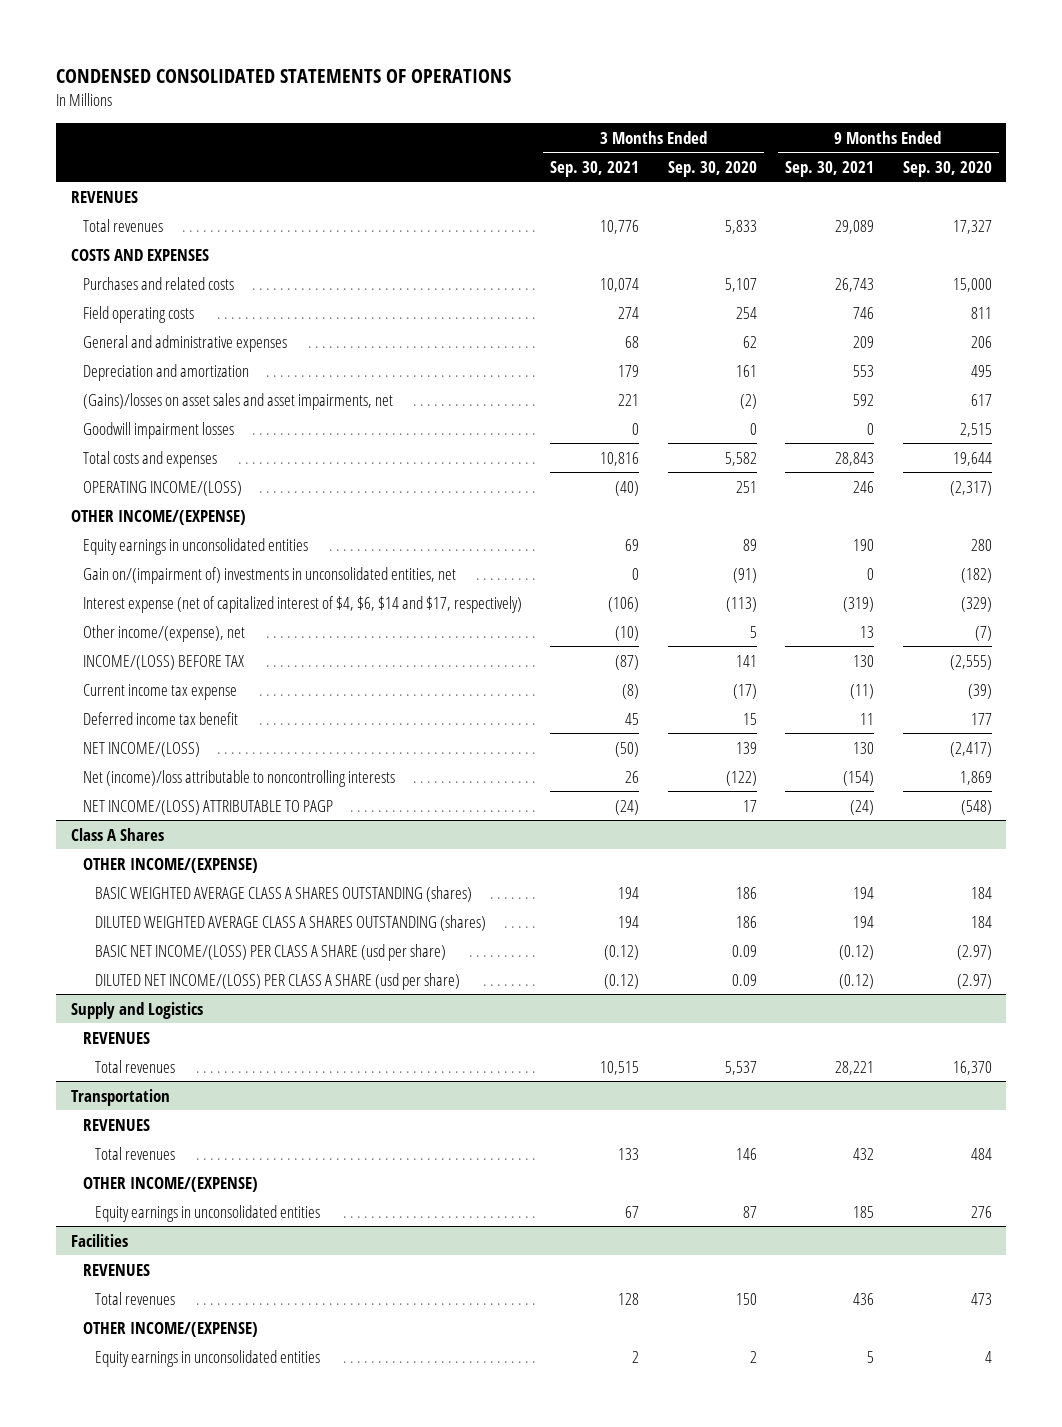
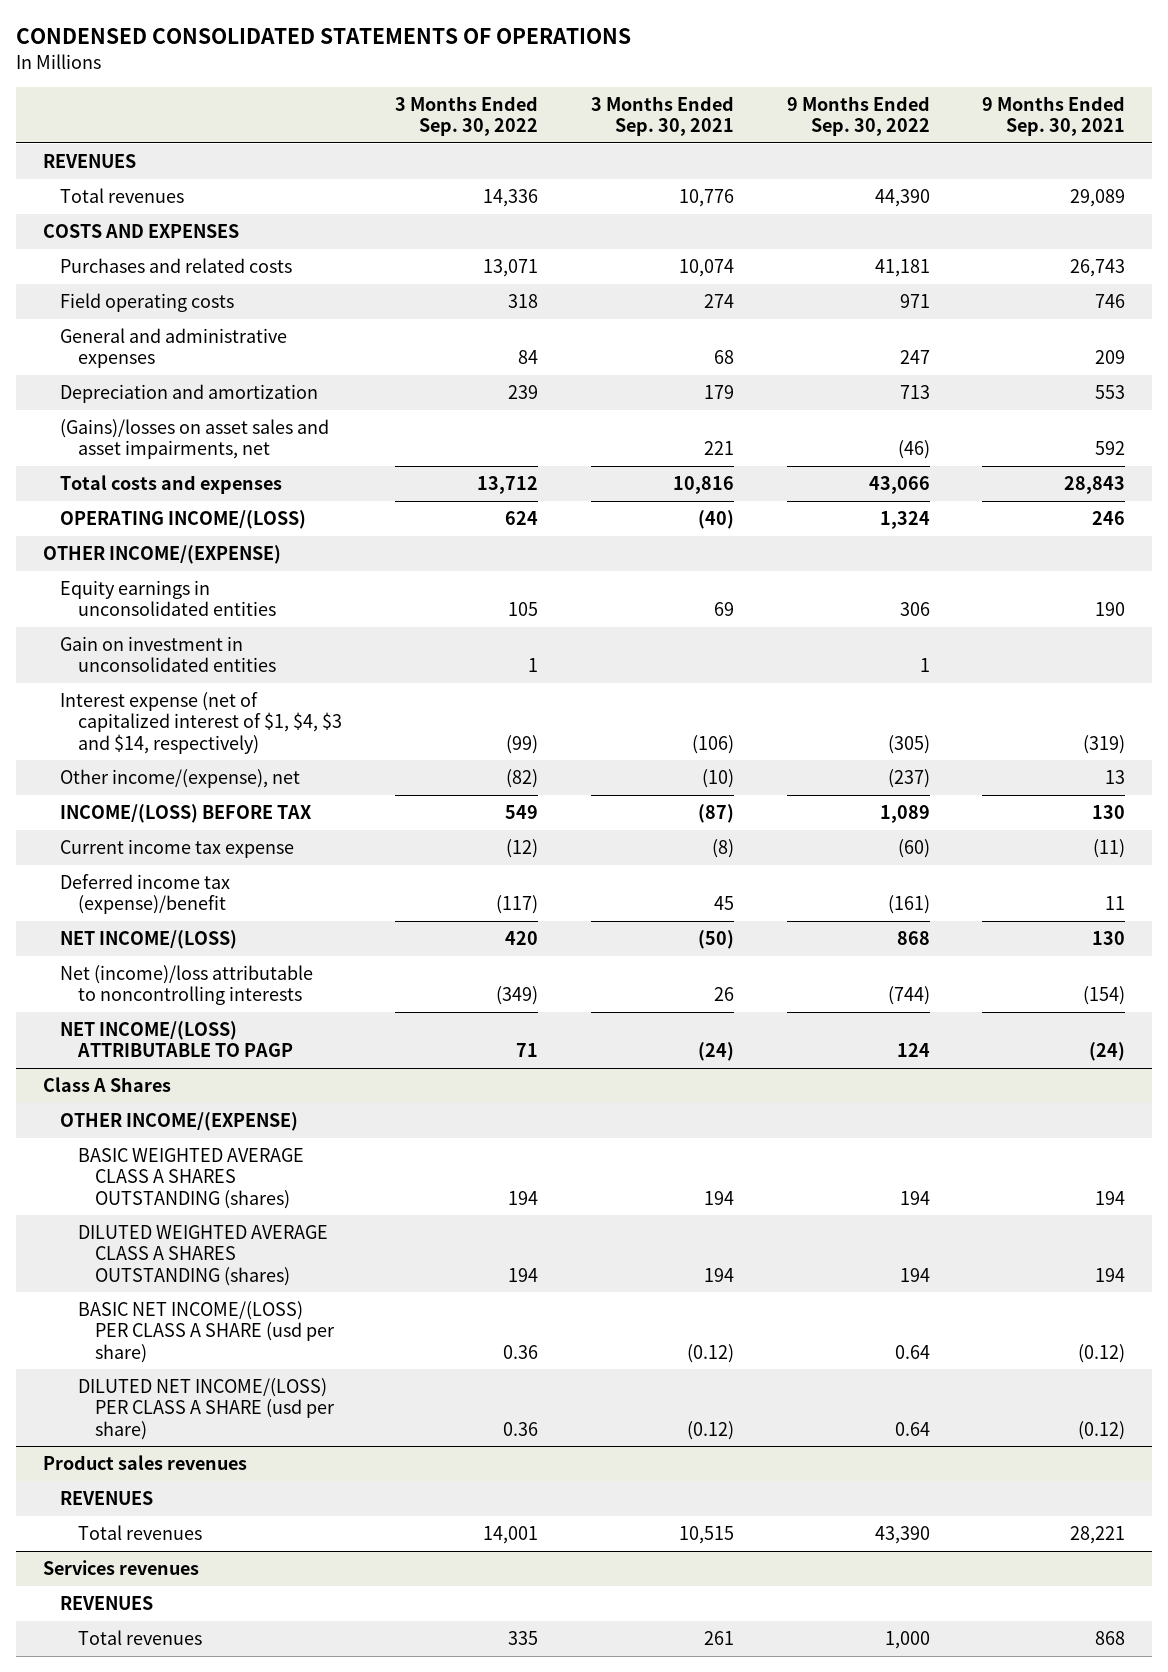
- | 3 Months Ended Sep. 30, 2021 | 3 Months Ended Sep. 30, 2020 | 9 Months Ended Sep. 30, 2021 | 9 Months Ended Sep. 30, 2020
+ | 3 Months Ended Sep. 30, 2022 | 3 Months Ended Sep. 30, 2021 | 9 Months Ended Sep. 30, 2022 | 9 Months Ended Sep. 30, 2021
- Goodwill impairment losses | 0 | 0 | 0 | 2,515
- Gain on/(impairment of) investments in unconsolidated entities, net | 0 | (91) | 0 | (182)
- Interest expense (net of capitalized interest of $4, $6, $14 and $17, respectively) | (106) | (113) | (319) | (329)
+ Gain on investment in unconsolidated entities | 1 | | 1 |
+ Interest expense (net of capitalized interest of $1, $4, $3 and $14, respectively) | (99) | (106) | (305) | (319)
- Deferred income tax benefit | 45 | 15 | 11 | 177
+ Deferred income tax (expense)/benefit | (117) | 45 | (161) | 11
- Supply and Logistics
+ Product sales revenues
- Transportation
- REVENUES
- Total revenues | 133 | 146 | 432 | 484
- OTHER INCOME/(EXPENSE)
- Equity earnings in unconsolidated entities | 67 | 87 | 185 | 276
- Facilities
+ Services revenues
- Total revenues | 128 | 150 | 436 | 473
- OTHER INCOME/(EXPENSE)
- Equity earnings in unconsolidated entities | 2 | 2 | 5 | 4
+ Total revenues | 335 | 261 | 1,000 | 868

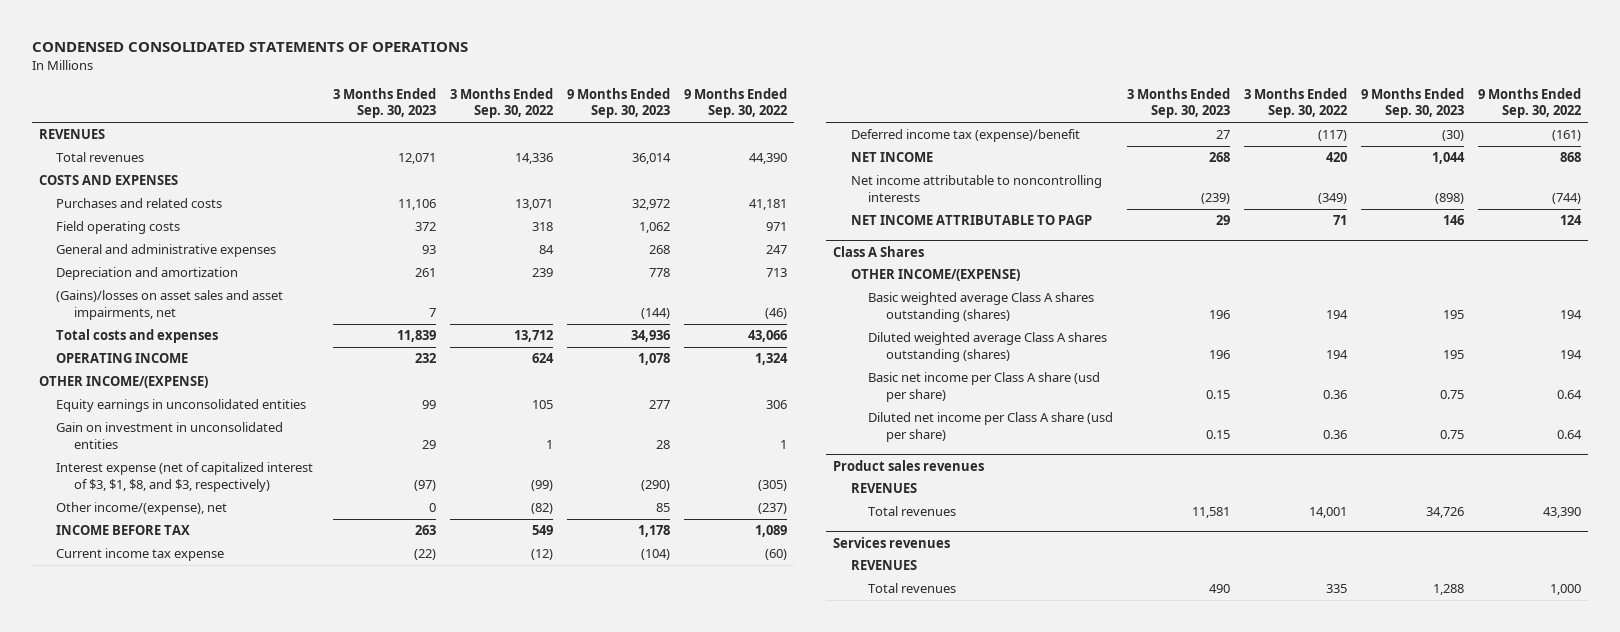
- | 3 Months Ended Sep. 30, 2022 | 3 Months Ended Sep. 30, 2021 | 9 Months Ended Sep. 30, 2022 | 9 Months Ended Sep. 30, 2021
+ | 3 Months Ended Sep. 30, 2023 | 3 Months Ended Sep. 30, 2022 | 9 Months Ended Sep. 30, 2023 | 9 Months Ended Sep. 30, 2022
- OPERATING INCOME/(LOSS) | 624 | (40) | 1,324 | 246
+ OPERATING INCOME | 232 | 624 | 1,078 | 1,324
- Interest expense (net of capitalized interest of $1, $4, $3 and $14, respectively) | (99) | (106) | (305) | (319)
+ Interest expense (net of capitalized interest of $3, $1, $8, and $3, respectively) | (97) | (99) | (290) | (305)
- INCOME/(LOSS) BEFORE TAX | 549 | (87) | 1,089 | 130
+ INCOME BEFORE TAX | 263 | 549 | 1,178 | 1,089
- NET INCOME/(LOSS) | 420 | (50) | 868 | 130
- Net (income)/loss attributable to noncontrolling interests | (349) | 26 | (744) | (154)
- NET INCOME/(LOSS) ATTRIBUTABLE TO PAGP | 71 | (24) | 124 | (24)
+ NET INCOME | 268 | 420 | 1,044 | 868
+ Net income attributable to noncontrolling interests | (239) | (349) | (898) | (744)
+ NET INCOME ATTRIBUTABLE TO PAGP | 29 | 71 | 146 | 124
@ Class A Shares
- BASIC WEIGHTED AVERAGE CLASS A SHARES OUTSTANDING (shares) | 194 | 194 | 194 | 194
- DILUTED WEIGHTED AVERAGE CLASS A SHARES OUTSTANDING (shares) | 194 | 194 | 194 | 194
- BASIC NET INCOME/(LOSS) PER CLASS A SHARE (usd per share) | 0.36 | (0.12) | 0.64 | (0.12)
- DILUTED NET INCOME/(LOSS) PER CLASS A SHARE (usd per share) | 0.36 | (0.12) | 0.64 | (0.12)
+ Basic weighted average Class A shares outstanding (shares) | 196 | 194 | 195 | 194
+ Diluted weighted average Class A shares outstanding (shares) | 196 | 194 | 195 | 194
+ Basic net income per Class A share (usd per share) | 0.15 | 0.36 | 0.75 | 0.64
+ Diluted net income per Class A share (usd per share) | 0.15 | 0.36 | 0.75 | 0.64

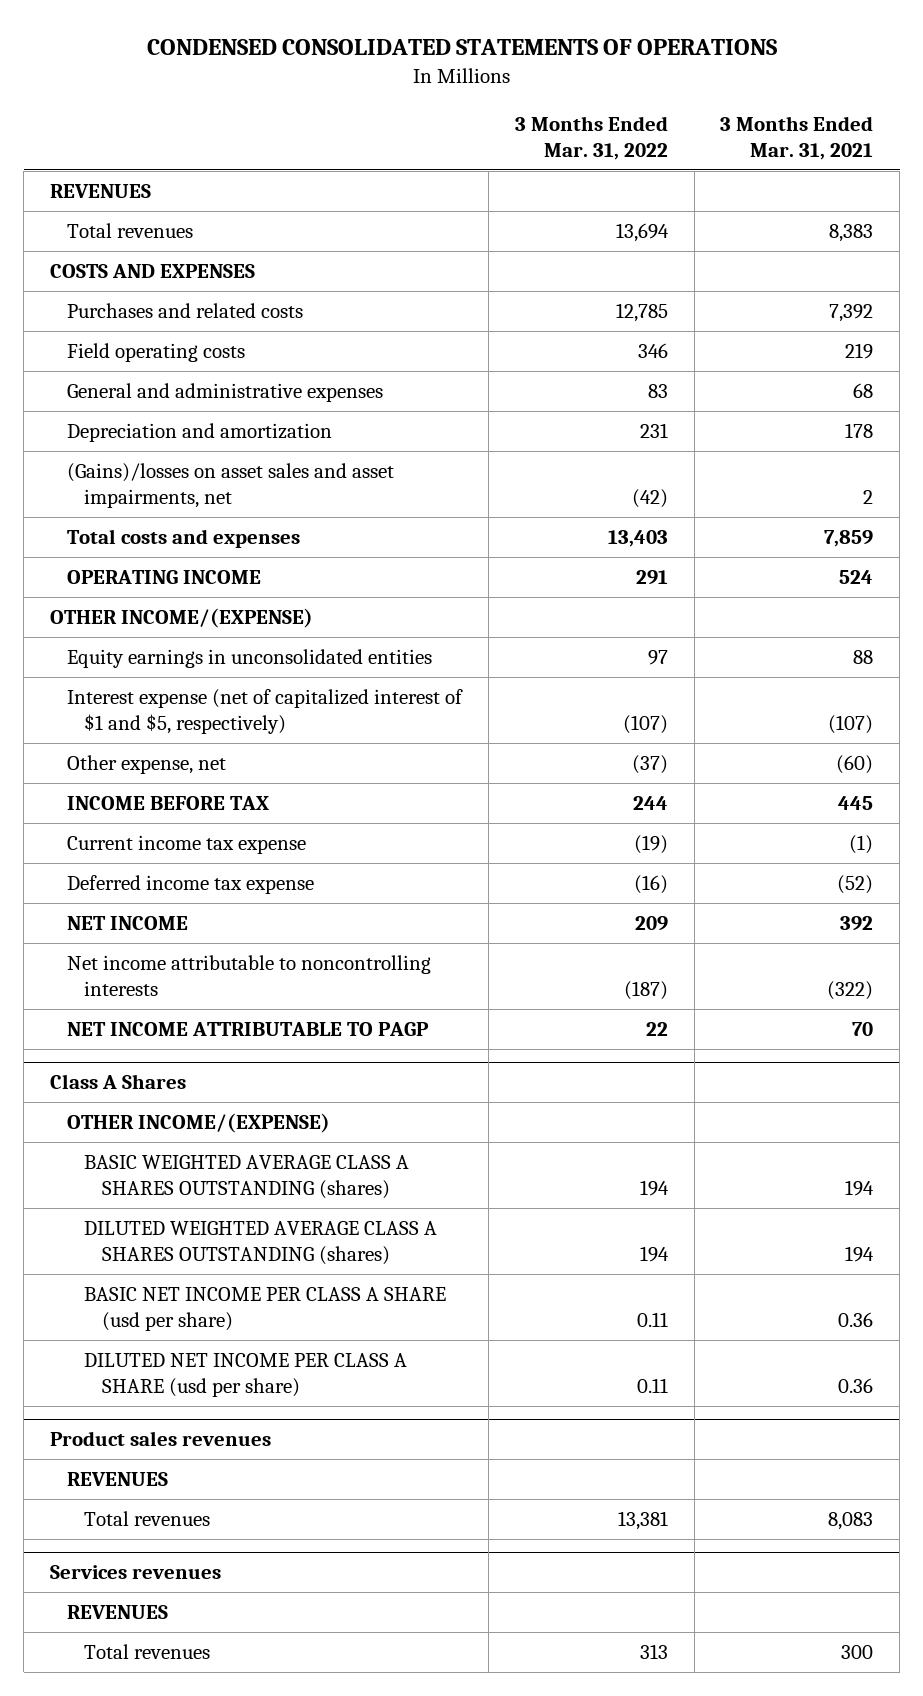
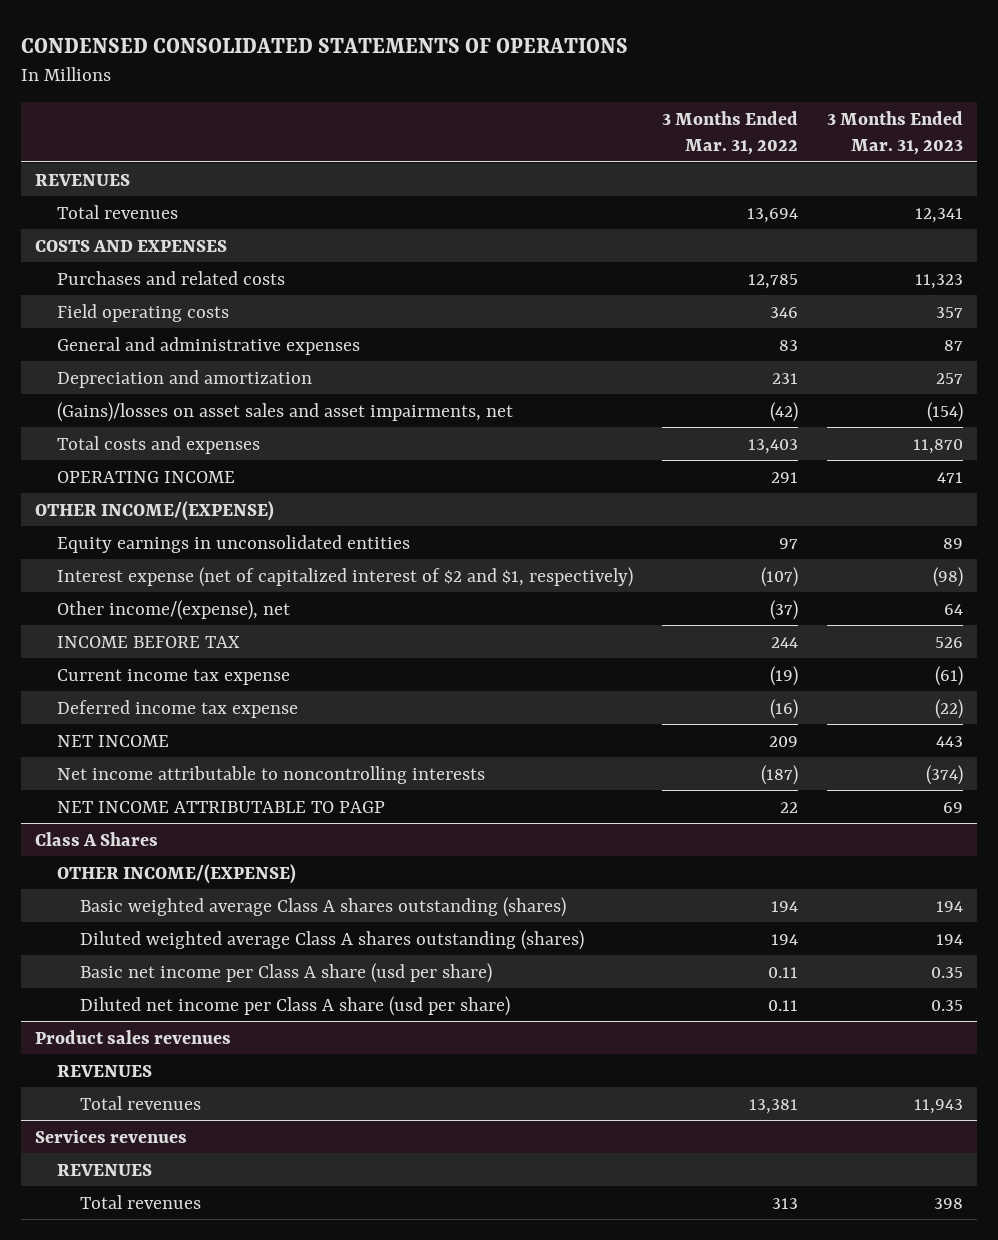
- | 3 Months Ended Mar. 31, 2022 | 3 Months Ended Mar. 31, 2021
+ | 3 Months Ended Mar. 31, 2022 | 3 Months Ended Mar. 31, 2023
- Interest expense (net of capitalized interest of $1 and $5, respectively) | (107) | (107)
- Other expense, net | (37) | (60)
+ Interest expense (net of capitalized interest of $2 and $1, respectively) | (107) | (98)
+ Other income/(expense), net | (37) | 64
@ Class A Shares
- BASIC WEIGHTED AVERAGE CLASS A SHARES OUTSTANDING (shares) | 194 | 194
- DILUTED WEIGHTED AVERAGE CLASS A SHARES OUTSTANDING (shares) | 194 | 194
- BASIC NET INCOME PER CLASS A SHARE (usd per share) | 0.11 | 0.36
- DILUTED NET INCOME PER CLASS A SHARE (usd per share) | 0.11 | 0.36
+ Basic weighted average Class A shares outstanding (shares) | 194 | 194
+ Diluted weighted average Class A shares outstanding (shares) | 194 | 194
+ Basic net income per Class A share (usd per share) | 0.11 | 0.35
+ Diluted net income per Class A share (usd per share) | 0.11 | 0.35

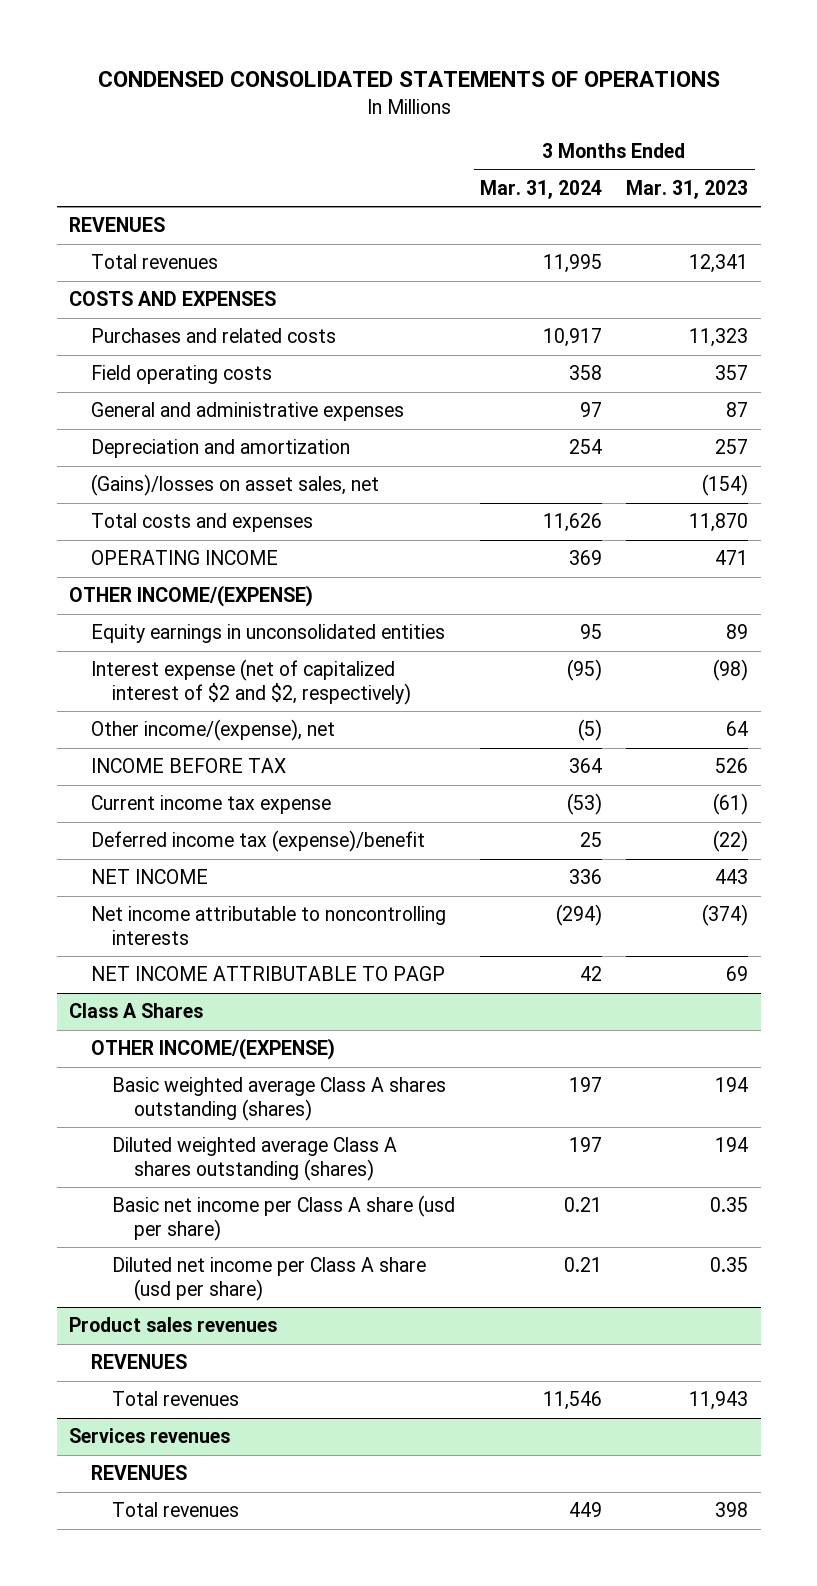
- | 3 Months Ended Mar. 31, 2022 | 3 Months Ended Mar. 31, 2023
+ | 3 Months Ended Mar. 31, 2024 | 3 Months Ended Mar. 31, 2023
- (Gains)/losses on asset sales and asset impairments, net | (42) | (154)
+ (Gains)/losses on asset sales, net | | (154)
- Interest expense (net of capitalized interest of $2 and $1, respectively) | (107) | (98)
+ Interest expense (net of capitalized interest of $2 and $2, respectively) | (95) | (98)
- Deferred income tax expense | (16) | (22)
+ Deferred income tax (expense)/benefit | 25 | (22)

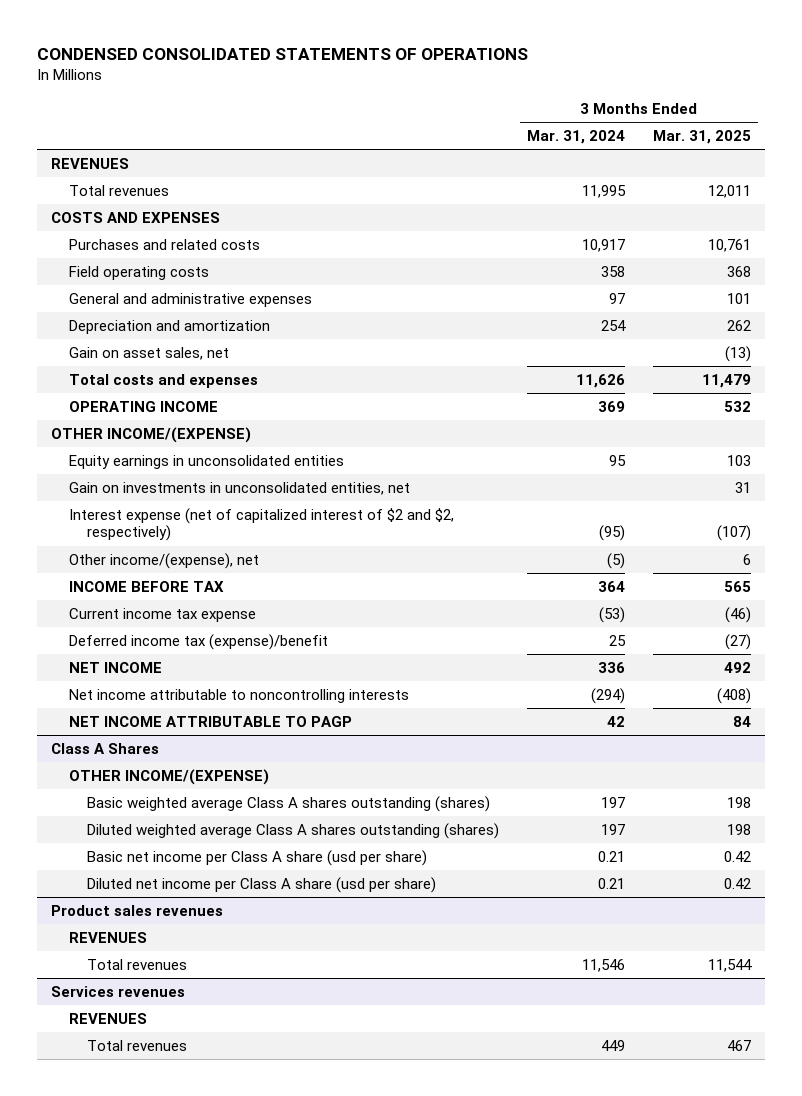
- | 3 Months Ended Mar. 31, 2024 | 3 Months Ended Mar. 31, 2023
+ | 3 Months Ended Mar. 31, 2024 | 3 Months Ended Mar. 31, 2025
- (Gains)/losses on asset sales, net | | (154)
+ Gain on asset sales, net | | (13)
+ Gain on investments in unconsolidated entities, net | | 31

